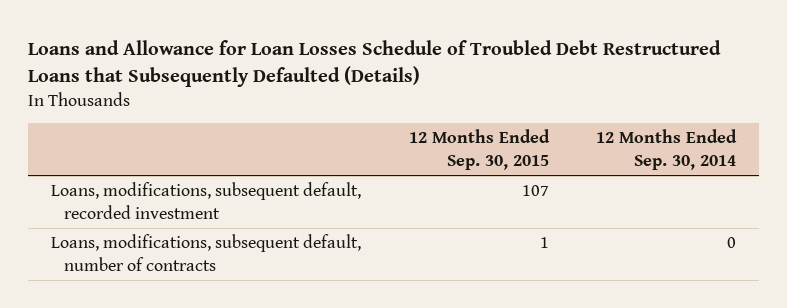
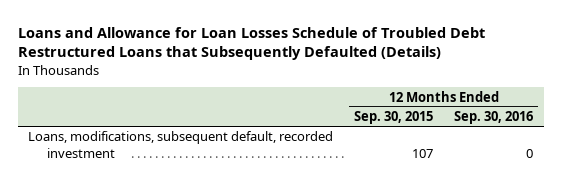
- | 12 Months Ended Sep. 30, 2015 | 12 Months Ended Sep. 30, 2014
+ | 12 Months Ended Sep. 30, 2015 | 12 Months Ended Sep. 30, 2016
- Loans, modifications, subsequent default, number of contracts | 1 | 0

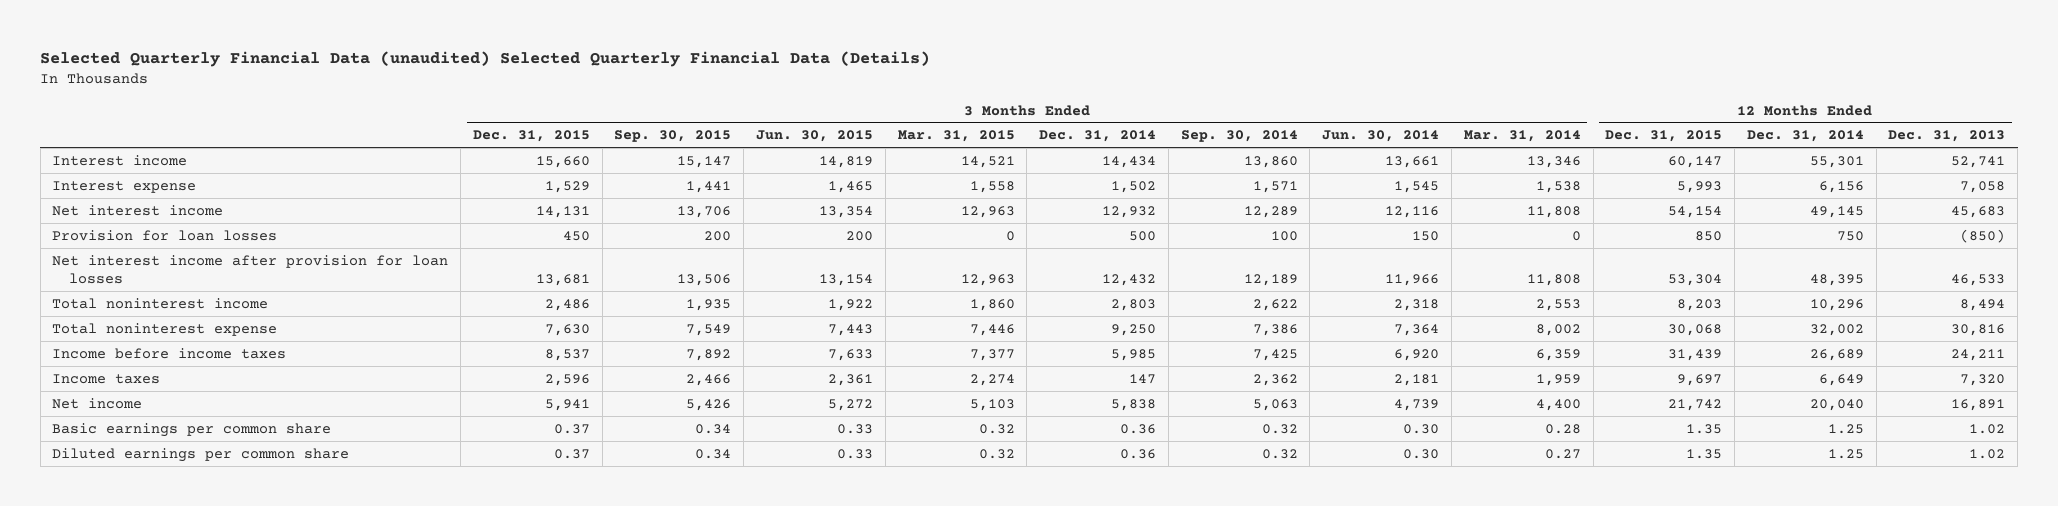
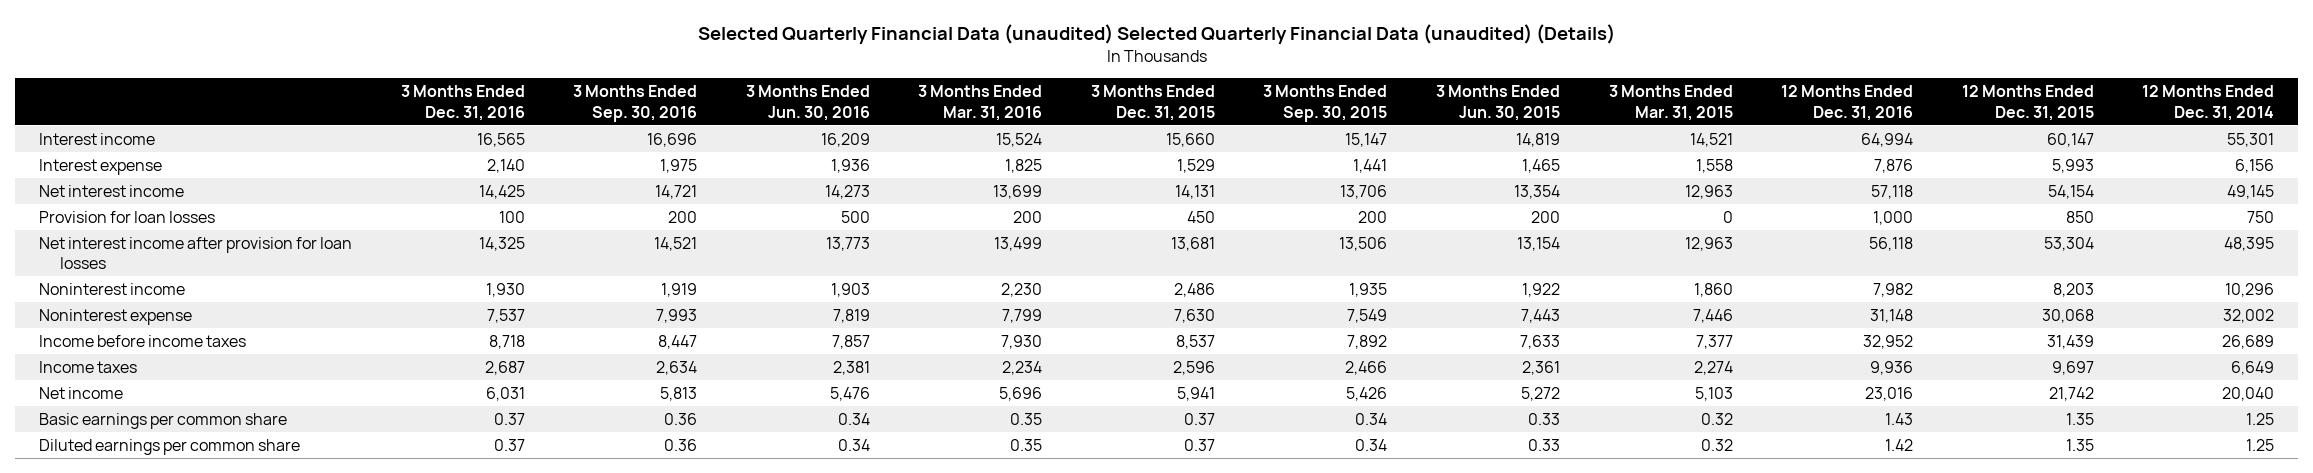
- Selected Quarterly Financial Data (unaudited) Selected Quarterly Financial Data (Details)
+ Selected Quarterly Financial Data (unaudited) Selected Quarterly Financial Data (unaudited) (Details)
- | 3 Months Ended Dec. 31, 2015 | 3 Months Ended Sep. 30, 2015 | 3 Months Ended Jun. 30, 2015 | 3 Months Ended Mar. 31, 2015 | 3 Months Ended Dec. 31, 2014 | 3 Months Ended Sep. 30, 2014 | 3 Months Ended Jun. 30, 2014 | 3 Months Ended Mar. 31, 2014 | 12 Months Ended Dec. 31, 2015 | 12 Months Ended Dec. 31, 2014 | 12 Months Ended Dec. 31, 2013
+ | 3 Months Ended Dec. 31, 2016 | 3 Months Ended Sep. 30, 2016 | 3 Months Ended Jun. 30, 2016 | 3 Months Ended Mar. 31, 2016 | 3 Months Ended Dec. 31, 2015 | 3 Months Ended Sep. 30, 2015 | 3 Months Ended Jun. 30, 2015 | 3 Months Ended Mar. 31, 2015 | 12 Months Ended Dec. 31, 2016 | 12 Months Ended Dec. 31, 2015 | 12 Months Ended Dec. 31, 2014
- Total noninterest income | 2,486 | 1,935 | 1,922 | 1,860 | 2,803 | 2,622 | 2,318 | 2,553 | 8,203 | 10,296 | 8,494
- Total noninterest expense | 7,630 | 7,549 | 7,443 | 7,446 | 9,250 | 7,386 | 7,364 | 8,002 | 30,068 | 32,002 | 30,816
+ Noninterest income | 1,930 | 1,919 | 1,903 | 2,230 | 2,486 | 1,935 | 1,922 | 1,860 | 7,982 | 8,203 | 10,296
+ Noninterest expense | 7,537 | 7,993 | 7,819 | 7,799 | 7,630 | 7,549 | 7,443 | 7,446 | 31,148 | 30,068 | 32,002

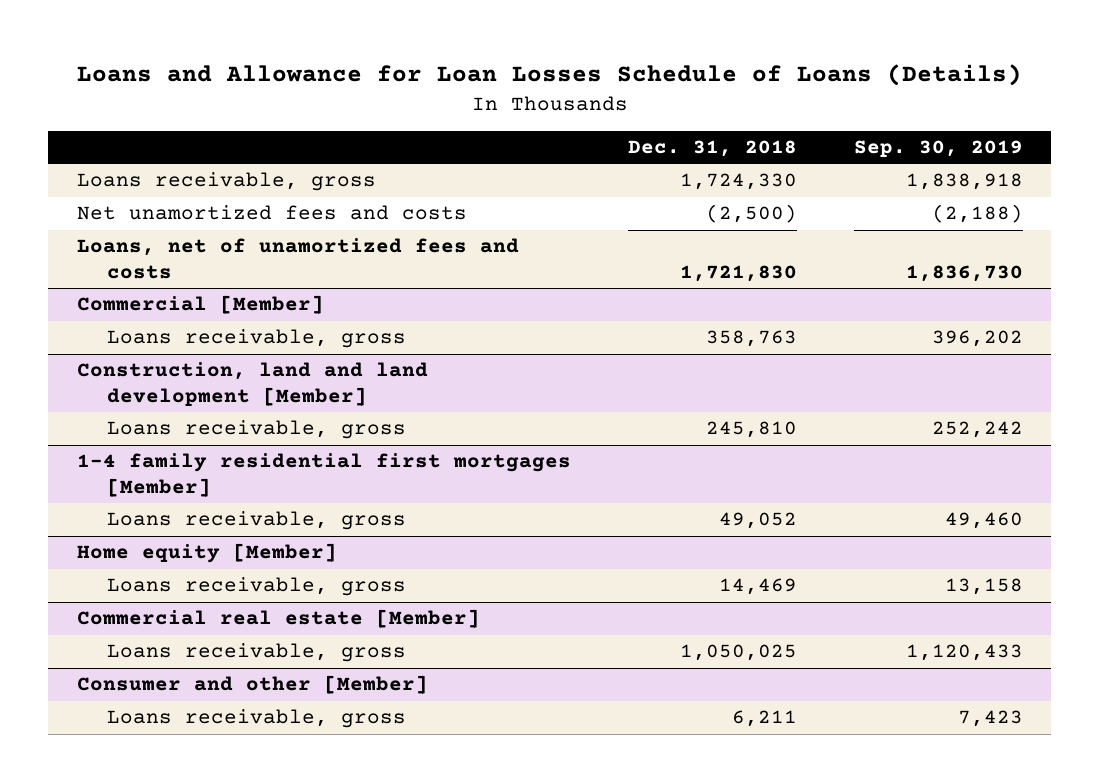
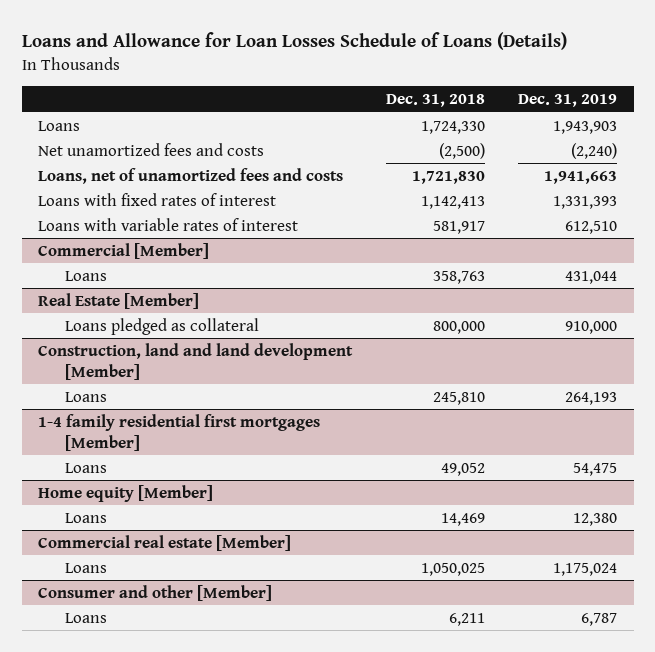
- | Dec. 31, 2018 | Sep. 30, 2019
+ | Dec. 31, 2018 | Dec. 31, 2019
- Loans receivable, gross | 1,724,330 | 1,838,918
+ Loans | 1,724,330 | 1,943,903
+ Loans with fixed rates of interest | 1,142,413 | 1,331,393
+ Loans with variable rates of interest | 581,917 | 612,510
@ Commercial [Member]
- Loans receivable, gross | 358,763 | 396,202
+ Loans | 358,763 | 431,044
+ Real Estate [Member]
+ Loans pledged as collateral | 800,000 | 910,000
@ Construction, land and land development [Member]
- Loans receivable, gross | 245,810 | 252,242
+ Loans | 245,810 | 264,193
@ 1-4 family residential first mortgages [Member]
- Loans receivable, gross | 49,052 | 49,460
+ Loans | 49,052 | 54,475
@ Home equity [Member]
- Loans receivable, gross | 14,469 | 13,158
+ Loans | 14,469 | 12,380
@ Commercial real estate [Member]
- Loans receivable, gross | 1,050,025 | 1,120,433
+ Loans | 1,050,025 | 1,175,024
@ Consumer and other [Member]
- Loans receivable, gross | 6,211 | 7,423
+ Loans | 6,211 | 6,787

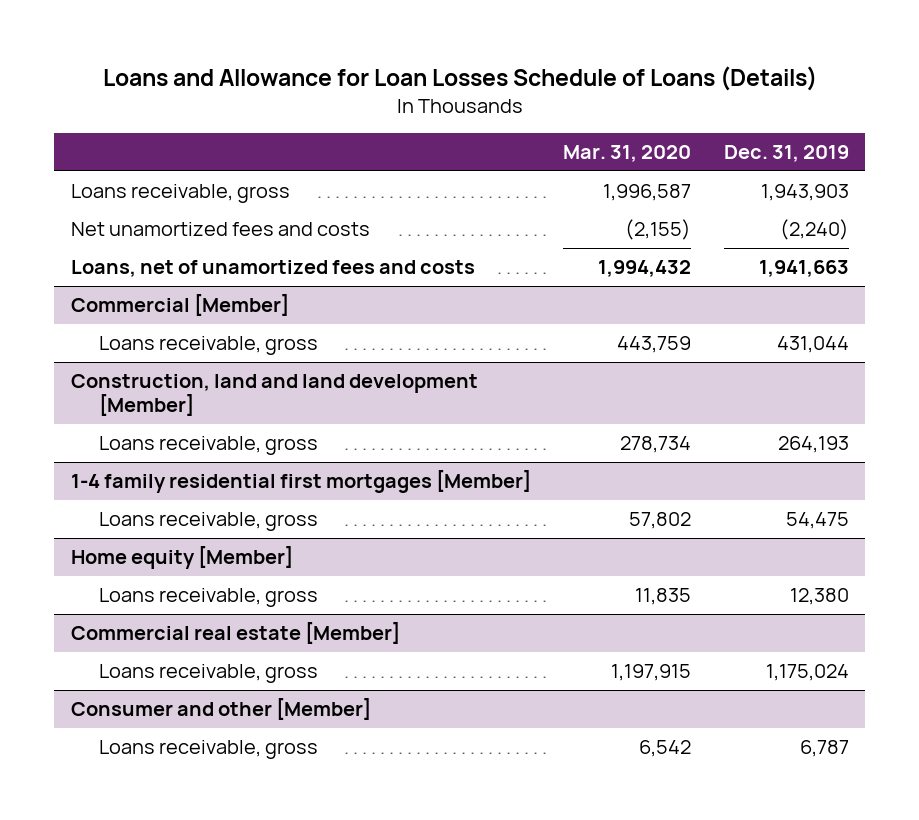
- | Dec. 31, 2018 | Dec. 31, 2019
+ | Mar. 31, 2020 | Dec. 31, 2019
- Loans | 1,724,330 | 1,943,903
+ Loans receivable, gross | 1,996,587 | 1,943,903
- Loans with fixed rates of interest | 1,142,413 | 1,331,393
- Loans with variable rates of interest | 581,917 | 612,510
@ Commercial [Member]
- Loans | 358,763 | 431,044
- Real Estate [Member]
- Loans pledged as collateral | 800,000 | 910,000
@ Commercial [Member]
+ Loans receivable, gross | 443,759 | 431,044
@ Construction, land and land development [Member]
- Loans | 245,810 | 264,193
+ Loans receivable, gross | 278,734 | 264,193
@ 1-4 family residential first mortgages [Member]
- Loans | 49,052 | 54,475
+ Loans receivable, gross | 57,802 | 54,475
@ Home equity [Member]
- Loans | 14,469 | 12,380
+ Loans receivable, gross | 11,835 | 12,380
@ Commercial real estate [Member]
- Loans | 1,050,025 | 1,175,024
+ Loans receivable, gross | 1,197,915 | 1,175,024
@ Consumer and other [Member]
- Loans | 6,211 | 6,787
+ Loans receivable, gross | 6,542 | 6,787

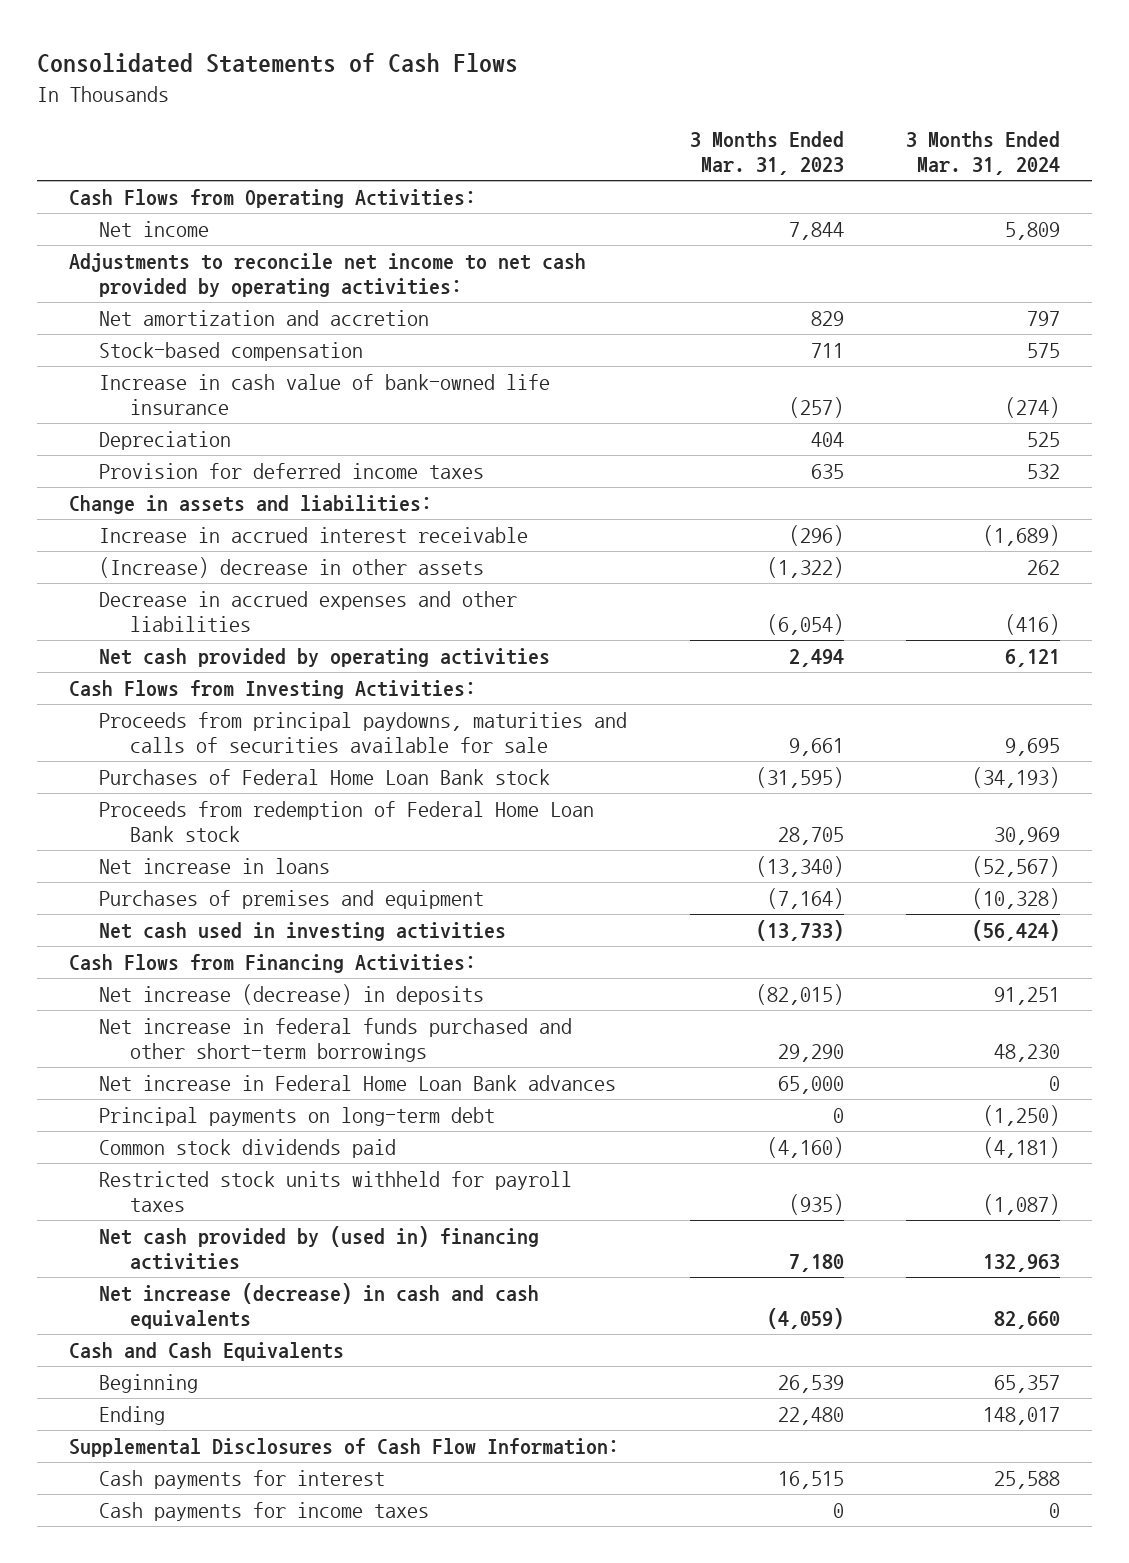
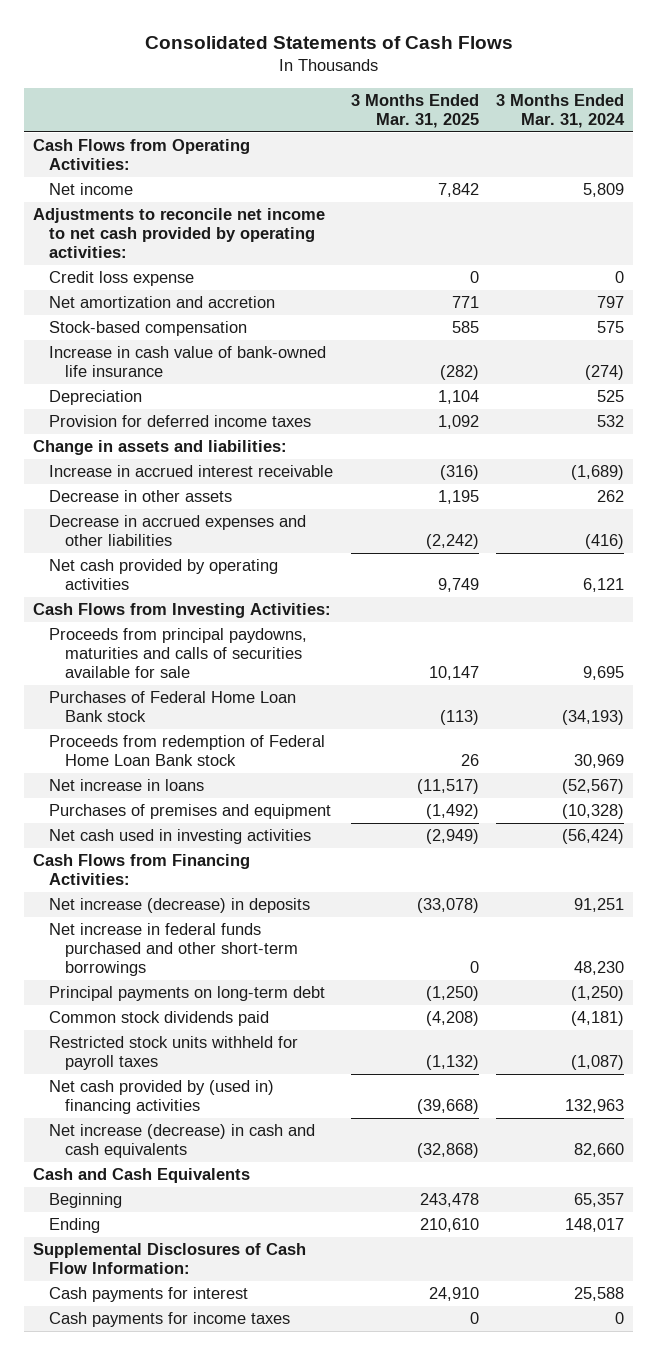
- | 3 Months Ended Mar. 31, 2023 | 3 Months Ended Mar. 31, 2024
+ | 3 Months Ended Mar. 31, 2025 | 3 Months Ended Mar. 31, 2024
+ Credit loss expense | 0 | 0
- (Increase) decrease in other assets | (1,322) | 262
+ Decrease in other assets | 1,195 | 262
- Net increase in Federal Home Loan Bank advances | 65,000 | 0

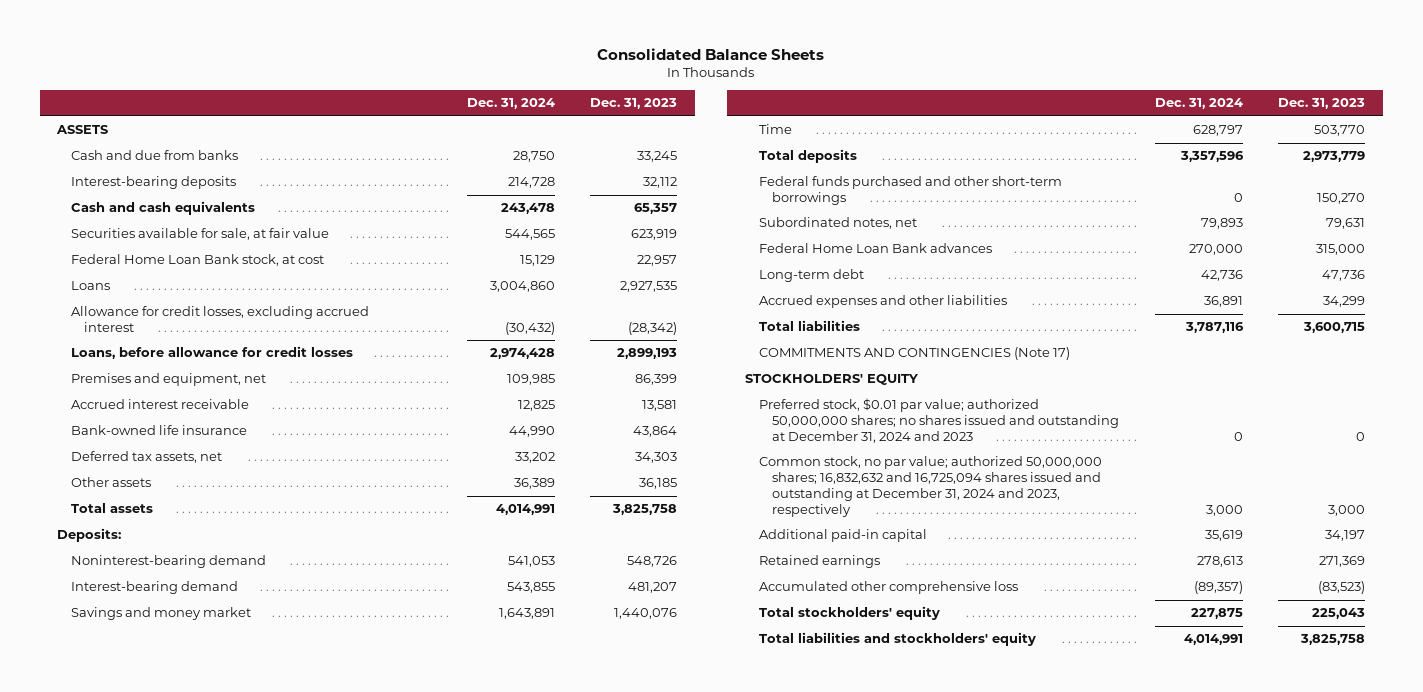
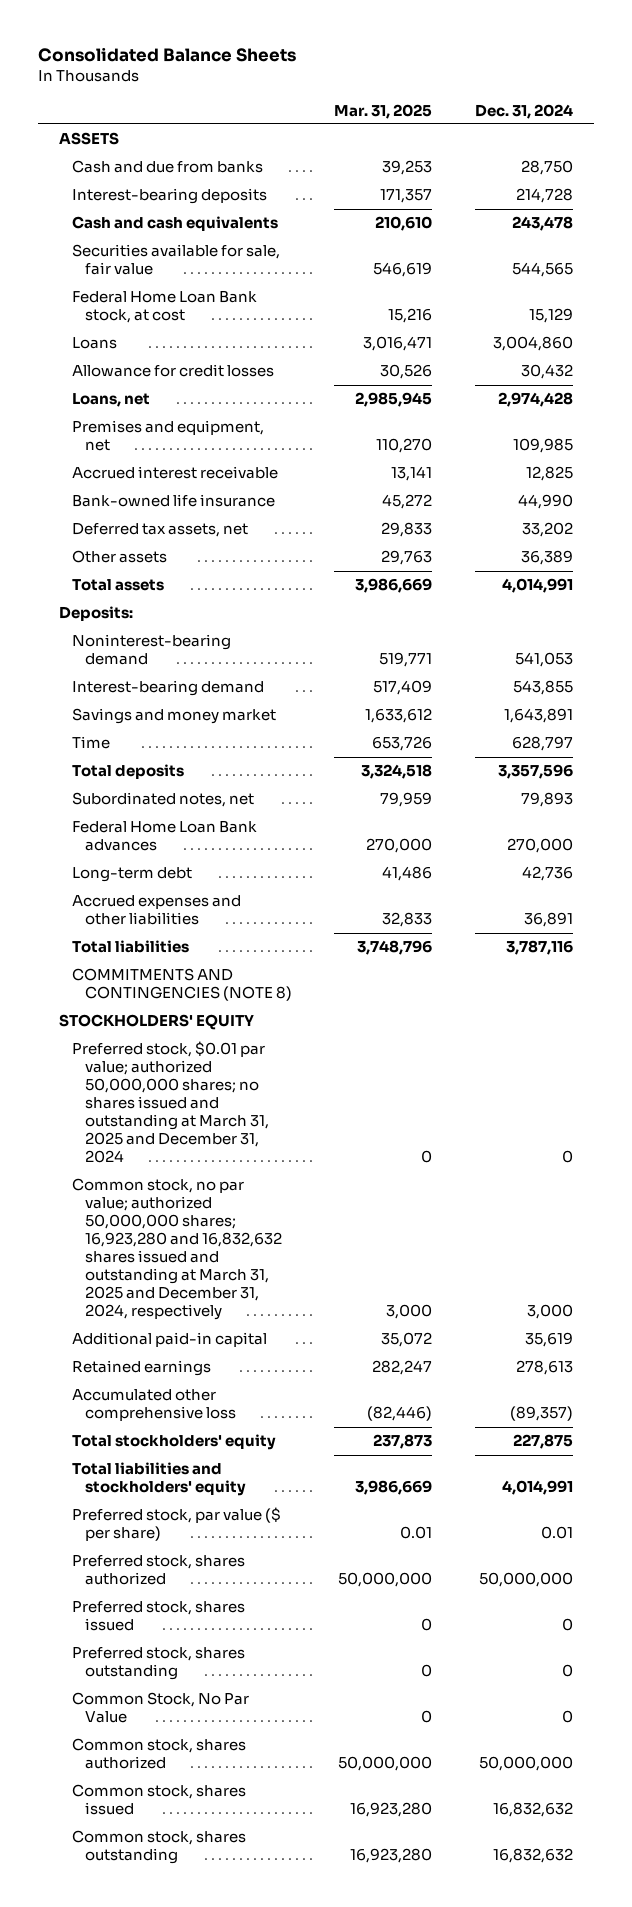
- | Dec. 31, 2024 | Dec. 31, 2023
+ | Mar. 31, 2025 | Dec. 31, 2024
- Securities available for sale, at fair value | 544,565 | 623,919
+ Securities available for sale, fair value | 546,619 | 544,565
- Allowance for credit losses, excluding accrued interest | (30,432) | (28,342)
- Loans, before allowance for credit losses | 2,974,428 | 2,899,193
+ Allowance for credit losses | 30,526 | 30,432
+ Loans, net | 2,985,945 | 2,974,428
- Federal funds purchased and other short-term borrowings | 0 | 150,270
- COMMITMENTS AND CONTINGENCIES (Note 17)
+ COMMITMENTS AND CONTINGENCIES (NOTE 8)
- Preferred stock, $0.01 par value; authorized 50,000,000 shares; no shares issued and outstanding at December 31, 2024 and 2023 | 0 | 0
- Common stock, no par value; authorized 50,000,000 shares; 16,832,632 and 16,725,094 shares issued and outstanding at December 31, 2024 and 2023, respectively | 3,000 | 3,000
+ Preferred stock, $0.01 par value; authorized 50,000,000 shares; no shares issued and outstanding at March 31, 2025 and December 31, 2024 | 0 | 0
+ Common stock, no par value; authorized 50,000,000 shares; 16,923,280 and 16,832,632 shares issued and outstanding at March 31, 2025 and December 31, 2024, respectively | 3,000 | 3,000
+ Preferred stock, par value ($ per share) | 0.01 | 0.01
+ Preferred stock, shares authorized | 50,000,000 | 50,000,000
+ Preferred stock, shares issued | 0 | 0
+ Preferred stock, shares outstanding | 0 | 0
+ Common Stock, No Par Value | 0 | 0
+ Common stock, shares authorized | 50,000,000 | 50,000,000
+ Common stock, shares issued | 16,923,280 | 16,832,632
+ Common stock, shares outstanding | 16,923,280 | 16,832,632

